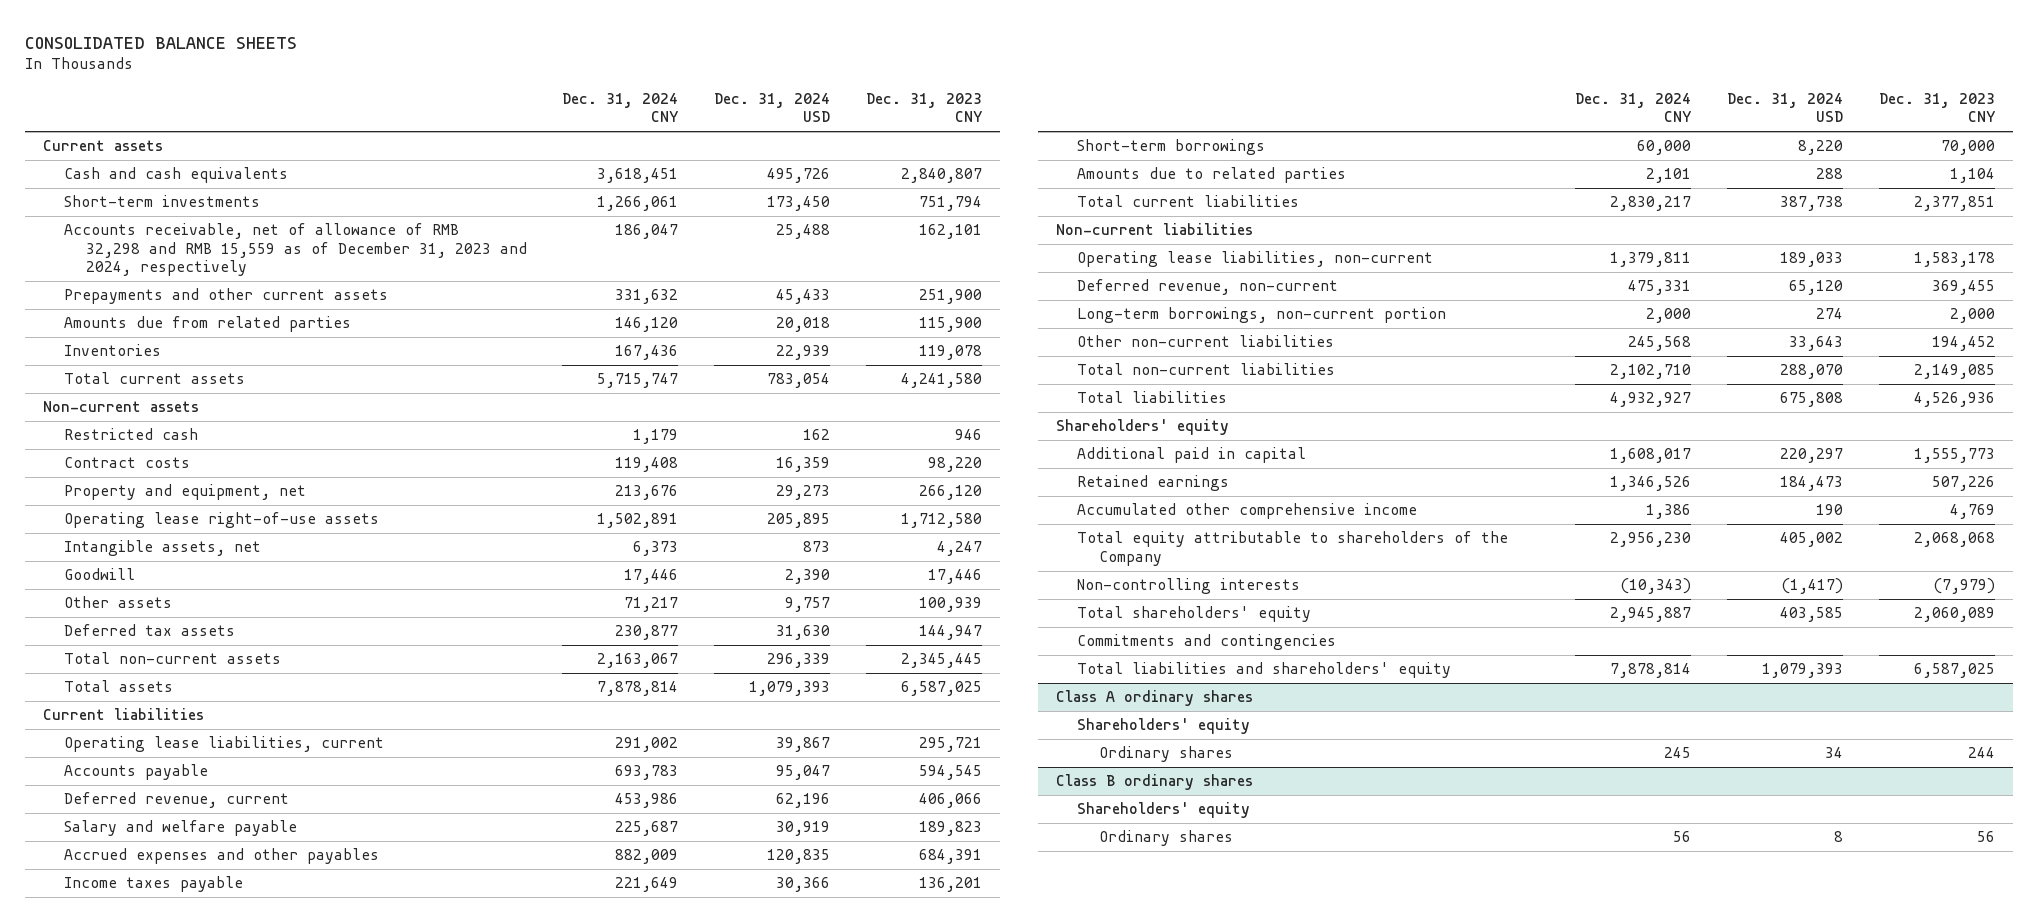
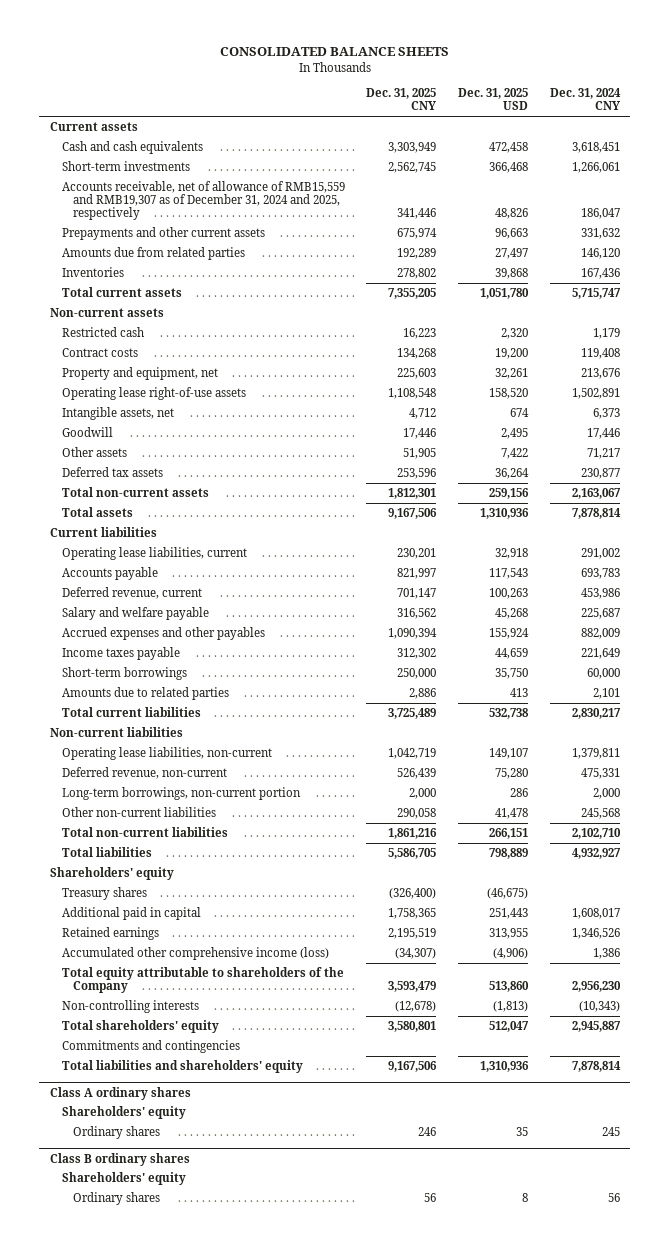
- | Dec. 31, 2024 CNY | Dec. 31, 2024 USD | Dec. 31, 2023 CNY
+ | Dec. 31, 2025 CNY | Dec. 31, 2025 USD | Dec. 31, 2024 CNY
- Accounts receivable, net of allowance of RMB 32,298 and RMB 15,559 as of December 31, 2023 and 2024, respectively | 186,047 | 25,488 | 162,101
+ Accounts receivable, net of allowance of RMB15,559 and RMB19,307 as of December 31, 2024 and 2025, respectively | 341,446 | 48,826 | 186,047
+ Treasury shares | (326,400) | (46,675) |
- Accumulated other comprehensive income | 1,386 | 190 | 4,769
+ Accumulated other comprehensive income (loss) | (34,307) | (4,906) | 1,386

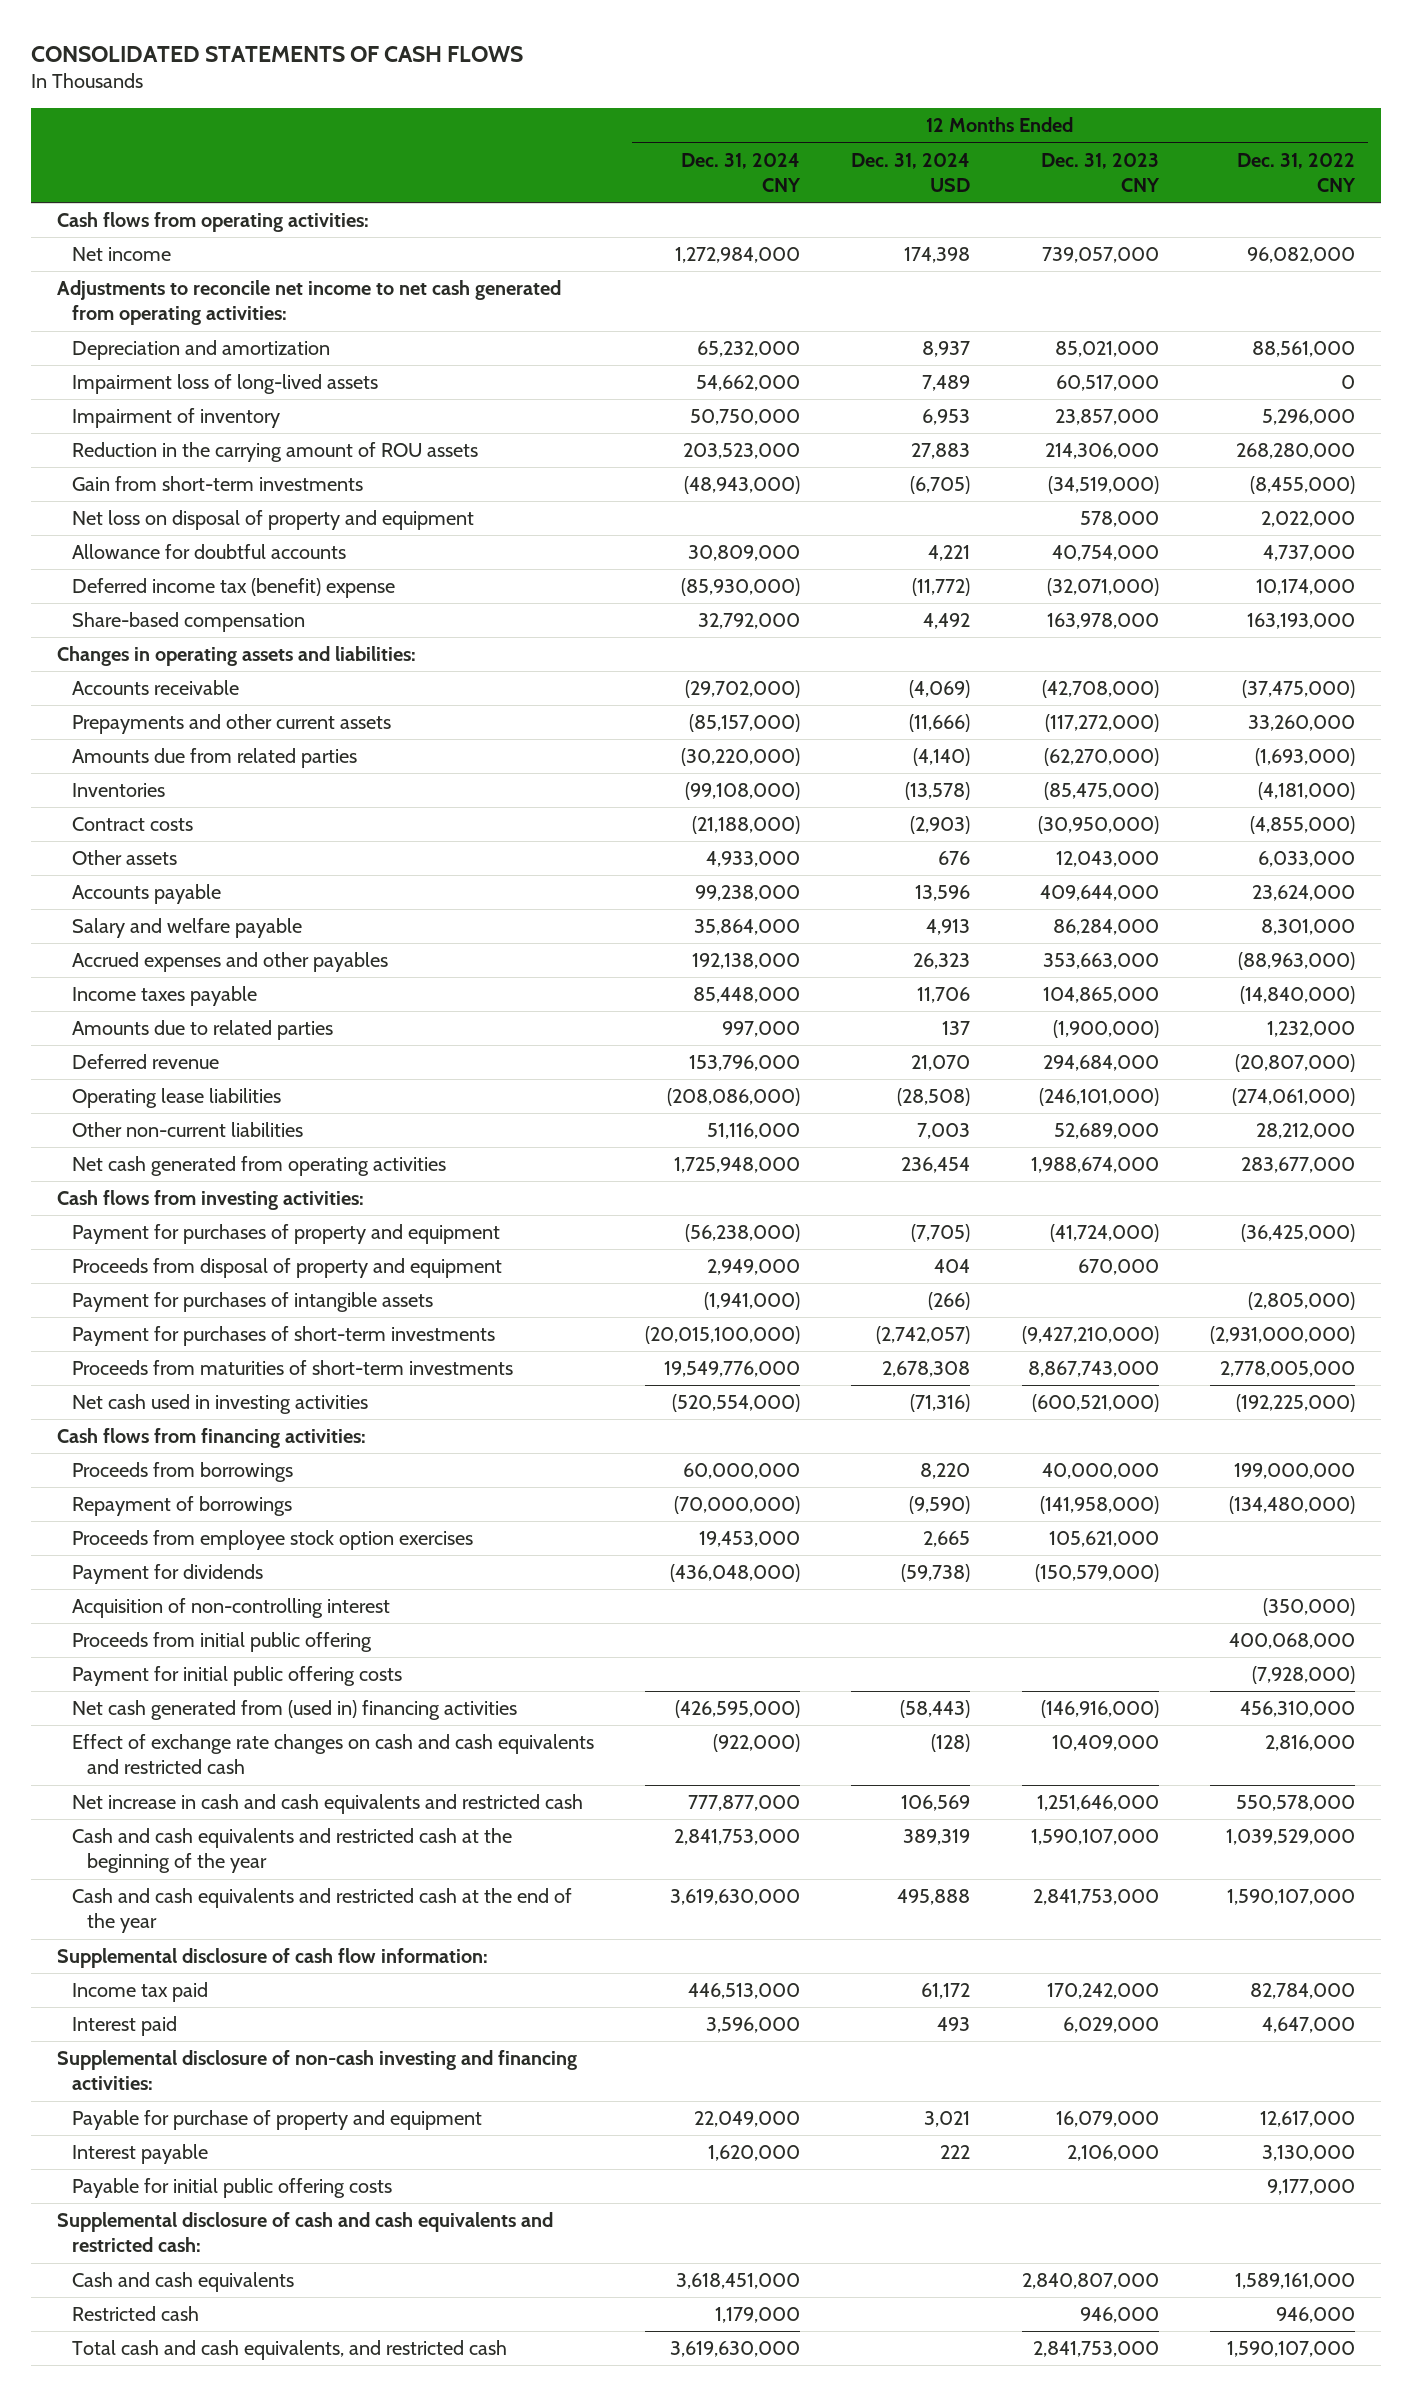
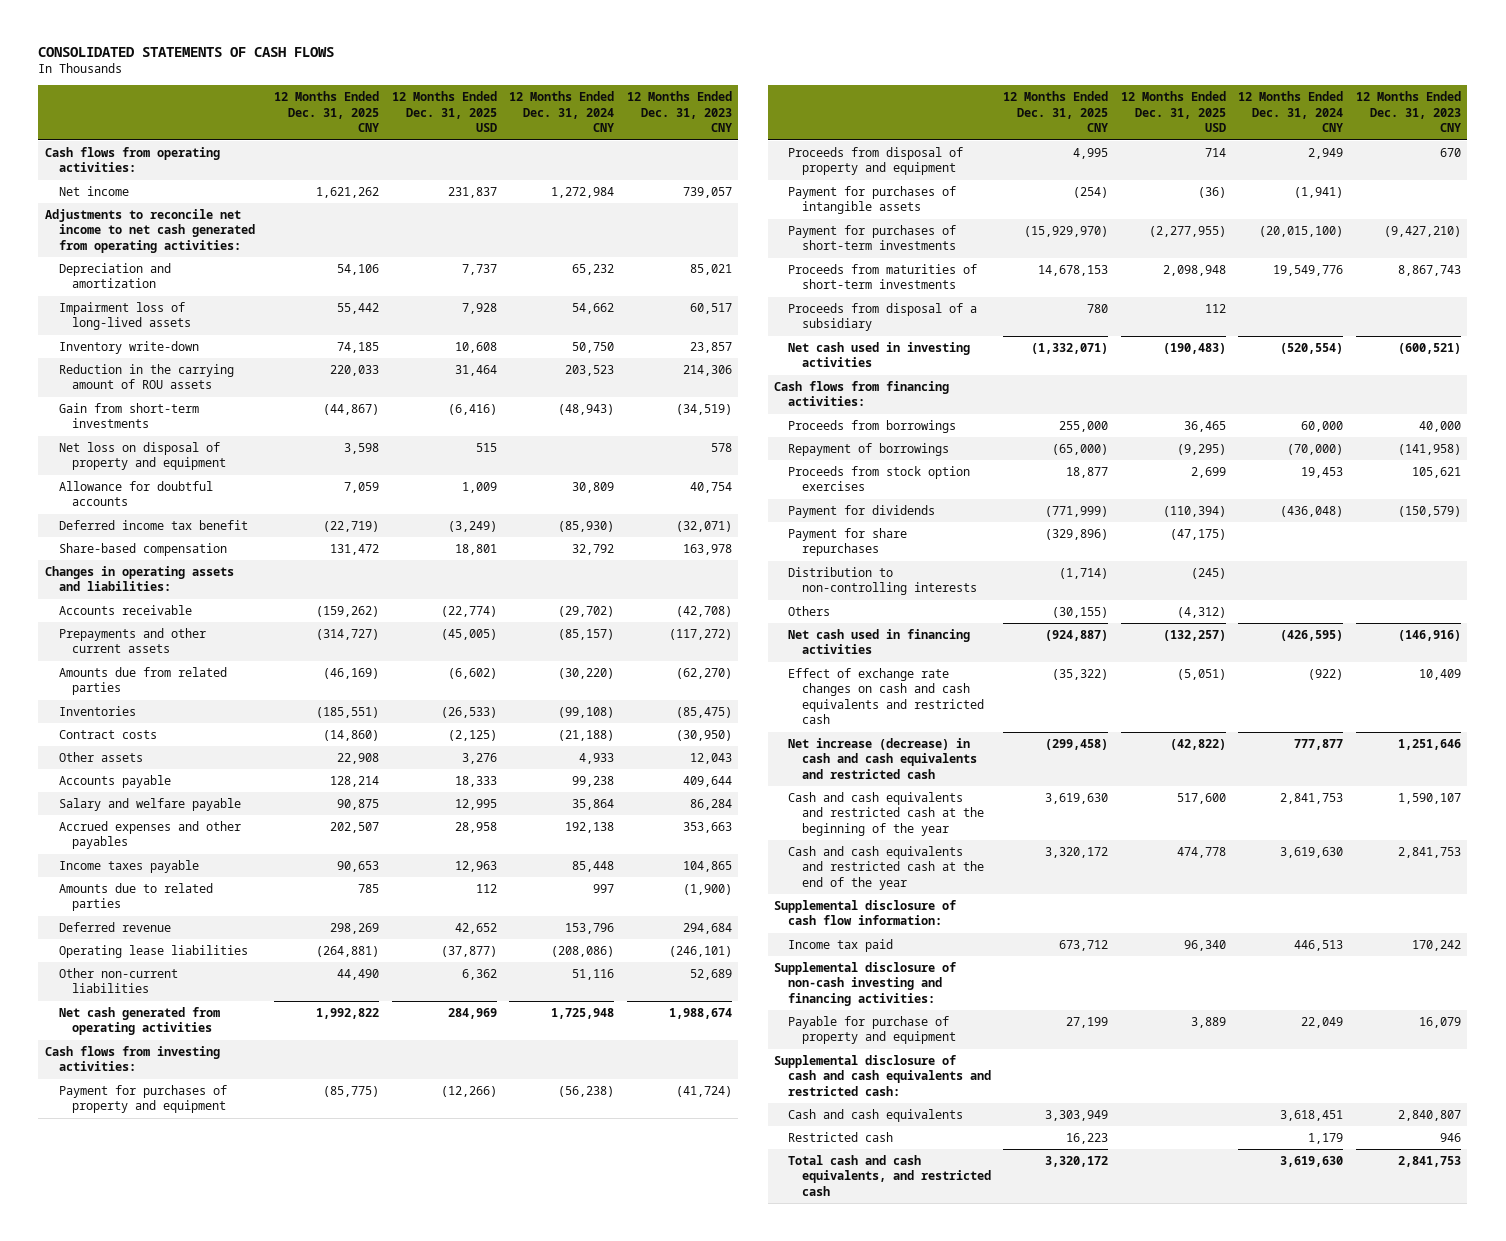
- | 12 Months Ended Dec. 31, 2024 CNY | 12 Months Ended Dec. 31, 2024 USD | 12 Months Ended Dec. 31, 2023 CNY | 12 Months Ended Dec. 31, 2022 CNY
+ | 12 Months Ended Dec. 31, 2025 CNY | 12 Months Ended Dec. 31, 2025 USD | 12 Months Ended Dec. 31, 2024 CNY | 12 Months Ended Dec. 31, 2023 CNY
- Net income | 1,272,984,000 | 174,398 | 739,057,000 | 96,082,000
+ Net income | 1,621,262 | 231,837 | 1,272,984 | 739,057
- Depreciation and amortization | 65,232,000 | 8,937 | 85,021,000 | 88,561,000
- Impairment loss of long-lived assets | 54,662,000 | 7,489 | 60,517,000 | 0
- Impairment of inventory | 50,750,000 | 6,953 | 23,857,000 | 5,296,000
- Reduction in the carrying amount of ROU assets | 203,523,000 | 27,883 | 214,306,000 | 268,280,000
- Gain from short-term investments | (48,943,000) | (6,705) | (34,519,000) | (8,455,000)
- Net loss on disposal of property and equipment | | | 578,000 | 2,022,000
- Allowance for doubtful accounts | 30,809,000 | 4,221 | 40,754,000 | 4,737,000
- Deferred income tax (benefit) expense | (85,930,000) | (11,772) | (32,071,000) | 10,174,000
- Share-based compensation | 32,792,000 | 4,492 | 163,978,000 | 163,193,000
+ Depreciation and amortization | 54,106 | 7,737 | 65,232 | 85,021
+ Impairment loss of long-lived assets | 55,442 | 7,928 | 54,662 | 60,517
+ Inventory write-down | 74,185 | 10,608 | 50,750 | 23,857
+ Reduction in the carrying amount of ROU assets | 220,033 | 31,464 | 203,523 | 214,306
+ Gain from short-term investments | (44,867) | (6,416) | (48,943) | (34,519)
+ Net loss on disposal of property and equipment | 3,598 | 515 | | 578
+ Allowance for doubtful accounts | 7,059 | 1,009 | 30,809 | 40,754
+ Deferred income tax benefit | (22,719) | (3,249) | (85,930) | (32,071)
+ Share-based compensation | 131,472 | 18,801 | 32,792 | 163,978
- Accounts receivable | (29,702,000) | (4,069) | (42,708,000) | (37,475,000)
- Prepayments and other current assets | (85,157,000) | (11,666) | (117,272,000) | 33,260,000
- Amounts due from related parties | (30,220,000) | (4,140) | (62,270,000) | (1,693,000)
- Inventories | (99,108,000) | (13,578) | (85,475,000) | (4,181,000)
- Contract costs | (21,188,000) | (2,903) | (30,950,000) | (4,855,000)
- Other assets | 4,933,000 | 676 | 12,043,000 | 6,033,000
- Accounts payable | 99,238,000 | 13,596 | 409,644,000 | 23,624,000
- Salary and welfare payable | 35,864,000 | 4,913 | 86,284,000 | 8,301,000
- Accrued expenses and other payables | 192,138,000 | 26,323 | 353,663,000 | (88,963,000)
- Income taxes payable | 85,448,000 | 11,706 | 104,865,000 | (14,840,000)
- Amounts due to related parties | 997,000 | 137 | (1,900,000) | 1,232,000
- Deferred revenue | 153,796,000 | 21,070 | 294,684,000 | (20,807,000)
- Operating lease liabilities | (208,086,000) | (28,508) | (246,101,000) | (274,061,000)
- Other non-current liabilities | 51,116,000 | 7,003 | 52,689,000 | 28,212,000
- Net cash generated from operating activities | 1,725,948,000 | 236,454 | 1,988,674,000 | 283,677,000
+ Accounts receivable | (159,262) | (22,774) | (29,702) | (42,708)
+ Prepayments and other current assets | (314,727) | (45,005) | (85,157) | (117,272)
+ Amounts due from related parties | (46,169) | (6,602) | (30,220) | (62,270)
+ Inventories | (185,551) | (26,533) | (99,108) | (85,475)
+ Contract costs | (14,860) | (2,125) | (21,188) | (30,950)
+ Other assets | 22,908 | 3,276 | 4,933 | 12,043
+ Accounts payable | 128,214 | 18,333 | 99,238 | 409,644
+ Salary and welfare payable | 90,875 | 12,995 | 35,864 | 86,284
+ Accrued expenses and other payables | 202,507 | 28,958 | 192,138 | 353,663
+ Income taxes payable | 90,653 | 12,963 | 85,448 | 104,865
+ Amounts due to related parties | 785 | 112 | 997 | (1,900)
+ Deferred revenue | 298,269 | 42,652 | 153,796 | 294,684
+ Operating lease liabilities | (264,881) | (37,877) | (208,086) | (246,101)
+ Other non-current liabilities | 44,490 | 6,362 | 51,116 | 52,689
+ Net cash generated from operating activities | 1,992,822 | 284,969 | 1,725,948 | 1,988,674
- Payment for purchases of property and equipment | (56,238,000) | (7,705) | (41,724,000) | (36,425,000)
- Proceeds from disposal of property and equipment | 2,949,000 | 404 | 670,000 |
- Payment for purchases of intangible assets | (1,941,000) | (266) | | (2,805,000)
- Payment for purchases of short-term investments | (20,015,100,000) | (2,742,057) | (9,427,210,000) | (2,931,000,000)
- Proceeds from maturities of short-term investments | 19,549,776,000 | 2,678,308 | 8,867,743,000 | 2,778,005,000
- Net cash used in investing activities | (520,554,000) | (71,316) | (600,521,000) | (192,225,000)
+ Payment for purchases of property and equipment | (85,775) | (12,266) | (56,238) | (41,724)
+ Proceeds from disposal of property and equipment | 4,995 | 714 | 2,949 | 670
+ Payment for purchases of intangible assets | (254) | (36) | (1,941) |
+ Payment for purchases of short-term investments | (15,929,970) | (2,277,955) | (20,015,100) | (9,427,210)
+ Proceeds from maturities of short-term investments | 14,678,153 | 2,098,948 | 19,549,776 | 8,867,743
+ Proceeds from disposal of a subsidiary | 780 | 112 | |
+ Net cash used in investing activities | (1,332,071) | (190,483) | (520,554) | (600,521)
- Proceeds from borrowings | 60,000,000 | 8,220 | 40,000,000 | 199,000,000
- Repayment of borrowings | (70,000,000) | (9,590) | (141,958,000) | (134,480,000)
- Proceeds from employee stock option exercises | 19,453,000 | 2,665 | 105,621,000 |
- Payment for dividends | (436,048,000) | (59,738) | (150,579,000) |
- Acquisition of non-controlling interest | | | | (350,000)
- Proceeds from initial public offering | | | | 400,068,000
- Payment for initial public offering costs | | | | (7,928,000)
- Net cash generated from (used in) financing activities | (426,595,000) | (58,443) | (146,916,000) | 456,310,000
- Effect of exchange rate changes on cash and cash equivalents and restricted cash | (922,000) | (128) | 10,409,000 | 2,816,000
- Net increase in cash and cash equivalents and restricted cash | 777,877,000 | 106,569 | 1,251,646,000 | 550,578,000
- Cash and cash equivalents and restricted cash at the beginning of the year | 2,841,753,000 | 389,319 | 1,590,107,000 | 1,039,529,000
- Cash and cash equivalents and restricted cash at the end of the year | 3,619,630,000 | 495,888 | 2,841,753,000 | 1,590,107,000
+ Proceeds from borrowings | 255,000 | 36,465 | 60,000 | 40,000
+ Repayment of borrowings | (65,000) | (9,295) | (70,000) | (141,958)
+ Proceeds from stock option exercises | 18,877 | 2,699 | 19,453 | 105,621
+ Payment for dividends | (771,999) | (110,394) | (436,048) | (150,579)
+ Payment for share repurchases | (329,896) | (47,175) | |
+ Distribution to non-controlling interests | (1,714) | (245) | |
+ Others | (30,155) | (4,312) | |
+ Net cash used in financing activities | (924,887) | (132,257) | (426,595) | (146,916)
+ Effect of exchange rate changes on cash and cash equivalents and restricted cash | (35,322) | (5,051) | (922) | 10,409
+ Net increase (decrease) in cash and cash equivalents and restricted cash | (299,458) | (42,822) | 777,877 | 1,251,646
+ Cash and cash equivalents and restricted cash at the beginning of the year | 3,619,630 | 517,600 | 2,841,753 | 1,590,107
+ Cash and cash equivalents and restricted cash at the end of the year | 3,320,172 | 474,778 | 3,619,630 | 2,841,753
- Income tax paid | 446,513,000 | 61,172 | 170,242,000 | 82,784,000
- Interest paid | 3,596,000 | 493 | 6,029,000 | 4,647,000
+ Income tax paid | 673,712 | 96,340 | 446,513 | 170,242
- Payable for purchase of property and equipment | 22,049,000 | 3,021 | 16,079,000 | 12,617,000
- Interest payable | 1,620,000 | 222 | 2,106,000 | 3,130,000
- Payable for initial public offering costs | | | | 9,177,000
+ Payable for purchase of property and equipment | 27,199 | 3,889 | 22,049 | 16,079
- Cash and cash equivalents | 3,618,451,000 | | 2,840,807,000 | 1,589,161,000
- Restricted cash | 1,179,000 | | 946,000 | 946,000
- Total cash and cash equivalents, and restricted cash | 3,619,630,000 | | 2,841,753,000 | 1,590,107,000
+ Cash and cash equivalents | 3,303,949 | | 3,618,451 | 2,840,807
+ Restricted cash | 16,223 | | 1,179 | 946
+ Total cash and cash equivalents, and restricted cash | 3,320,172 | | 3,619,630 | 2,841,753

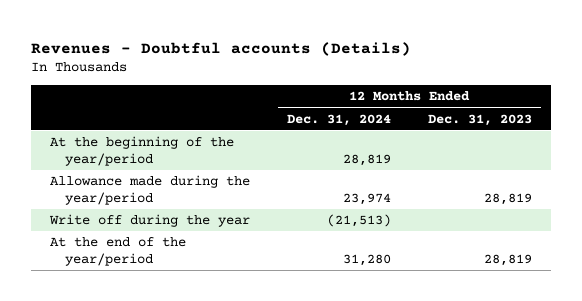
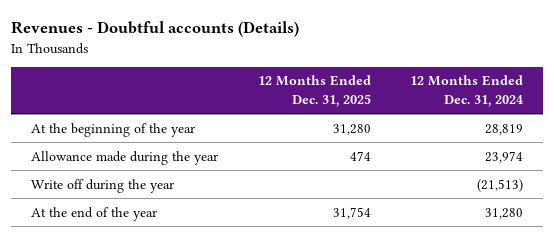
- | 12 Months Ended Dec. 31, 2024 | 12 Months Ended Dec. 31, 2023
+ | 12 Months Ended Dec. 31, 2025 | 12 Months Ended Dec. 31, 2024
- At the beginning of the year/period | 28,819 |
- Allowance made during the year/period | 23,974 | 28,819
+ At the beginning of the year | 31,280 | 28,819
+ Allowance made during the year | 474 | 23,974
- At the end of the year/period | 31,280 | 28,819
+ At the end of the year | 31,754 | 31,280

